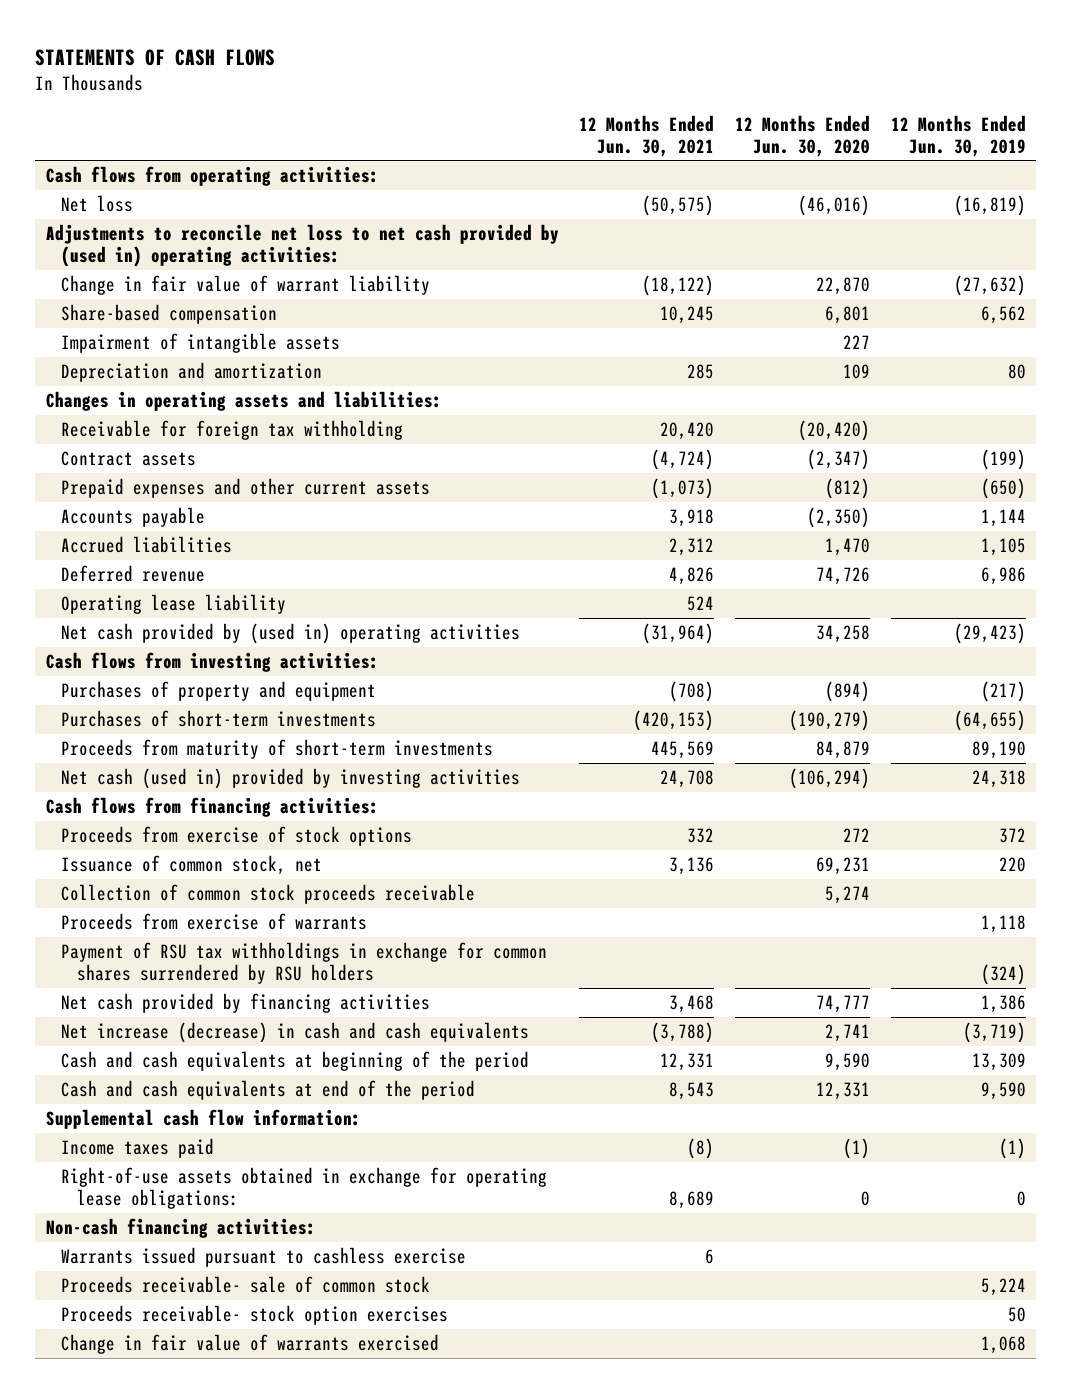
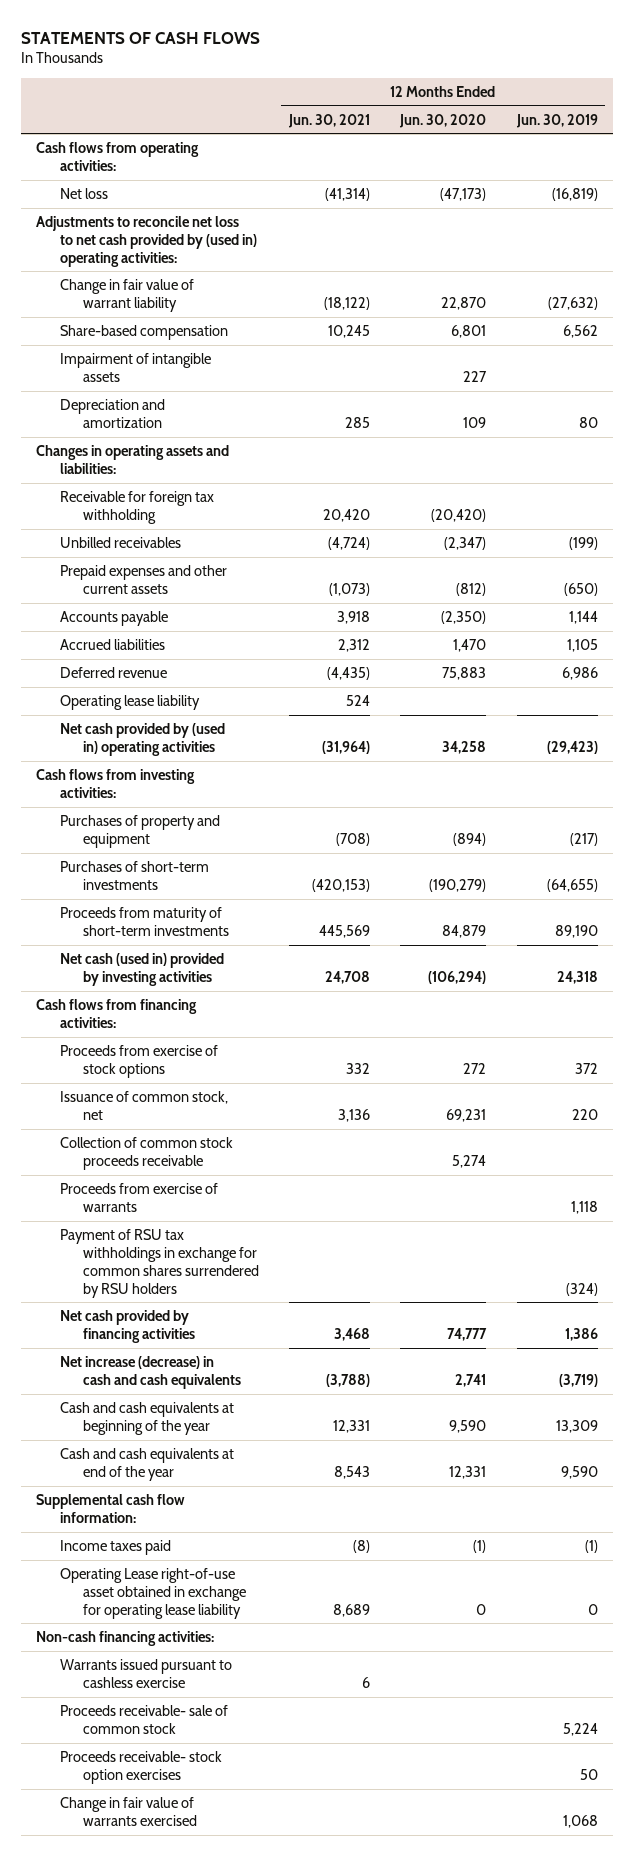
- Net loss | (50,575) | (46,016) | (16,819)
+ Net loss | (41,314) | (47,173) | (16,819)
- Contract assets | (4,724) | (2,347) | (199)
+ Unbilled receivables | (4,724) | (2,347) | (199)
- Deferred revenue | 4,826 | 74,726 | 6,986
+ Deferred revenue | (4,435) | 75,883 | 6,986
- Cash and cash equivalents at beginning of the period | 12,331 | 9,590 | 13,309
- Cash and cash equivalents at end of the period | 8,543 | 12,331 | 9,590
+ Cash and cash equivalents at beginning of the year | 12,331 | 9,590 | 13,309
+ Cash and cash equivalents at end of the year | 8,543 | 12,331 | 9,590
- Right-of-use assets obtained in exchange for operating lease obligations: | 8,689 | 0 | 0
+ Operating Lease right-of-use asset obtained in exchange for operating lease liability | 8,689 | 0 | 0

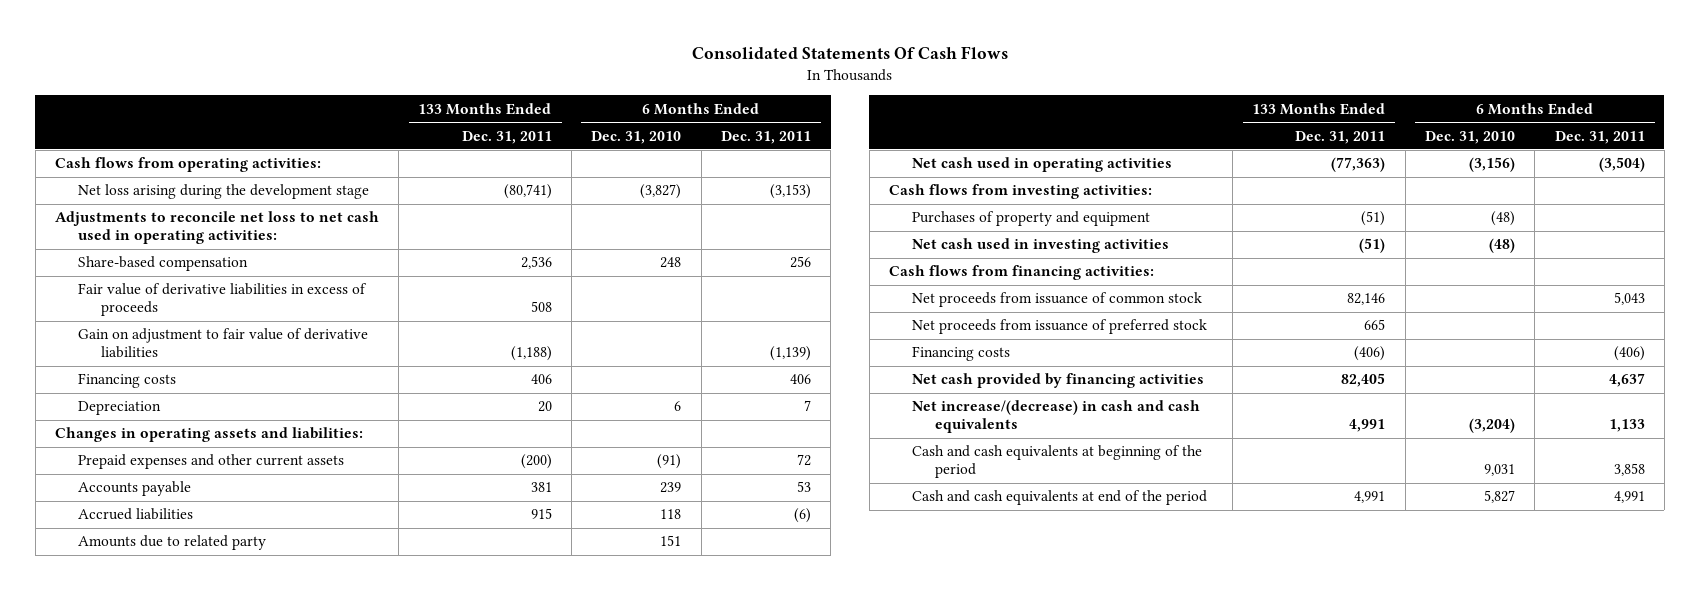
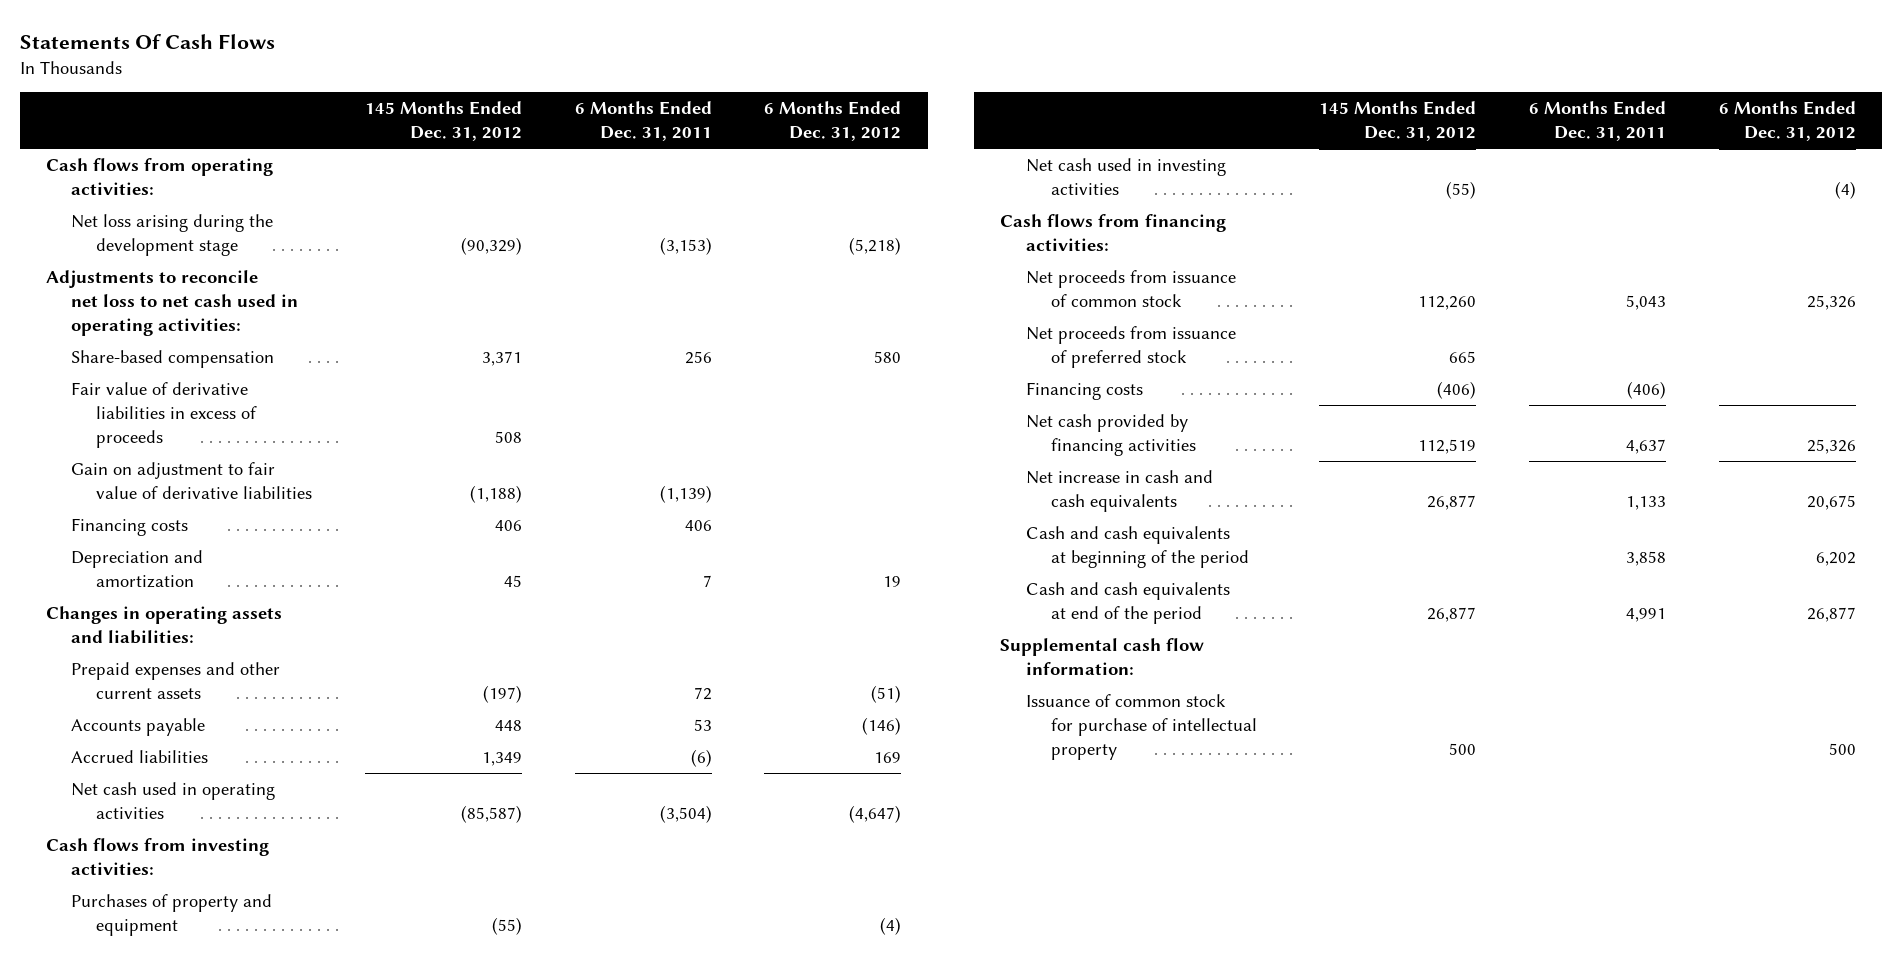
- Consolidated Statements Of Cash Flows
+ Statements Of Cash Flows
- | 133 Months Ended Dec. 31, 2011 | 6 Months Ended Dec. 31, 2010 | 6 Months Ended Dec. 31, 2011
+ | 145 Months Ended Dec. 31, 2012 | 6 Months Ended Dec. 31, 2011 | 6 Months Ended Dec. 31, 2012
- Depreciation | 20 | 6 | 7
+ Depreciation and amortization | 45 | 7 | 19
- Amounts due to related party | | 151 |
- Net increase/(decrease) in cash and cash equivalents | 4,991 | (3,204) | 1,133
+ Net increase in cash and cash equivalents | 26,877 | 1,133 | 20,675
+ Supplemental cash flow information:
+ Issuance of common stock for purchase of intellectual property | 500 | | 500

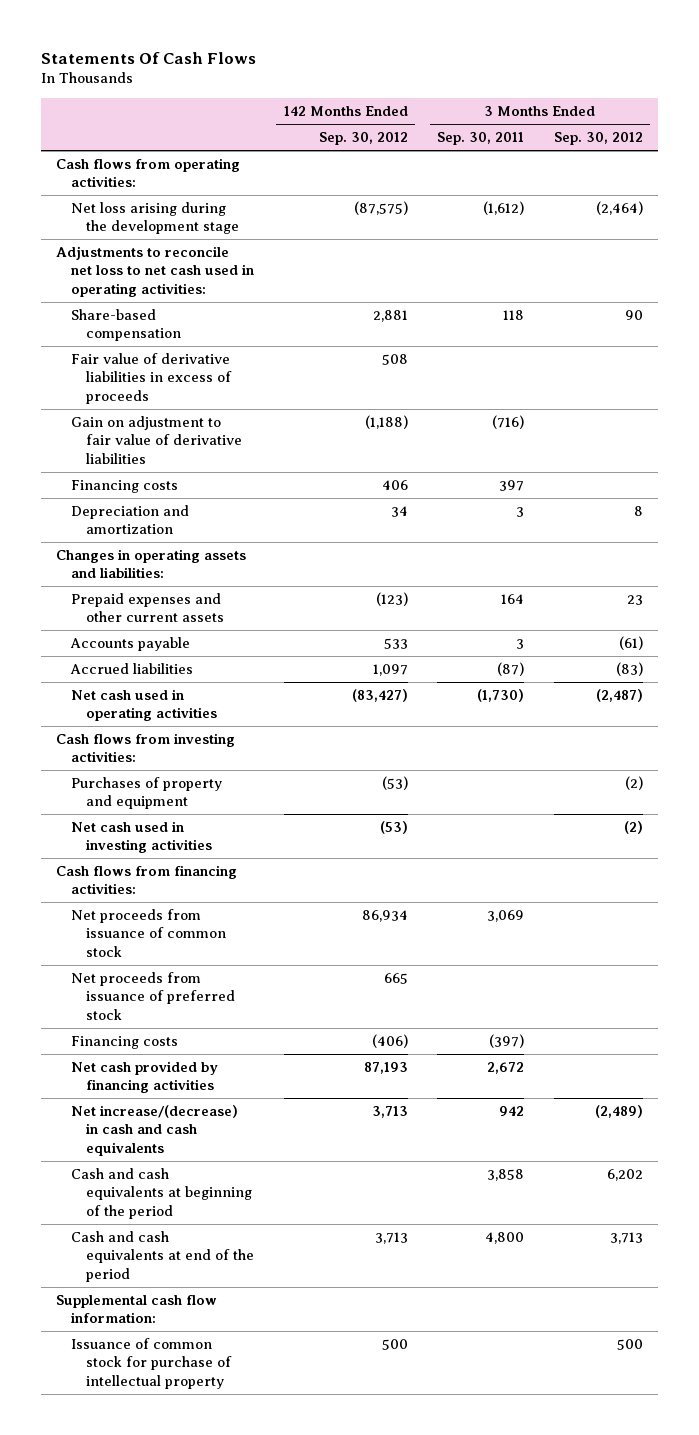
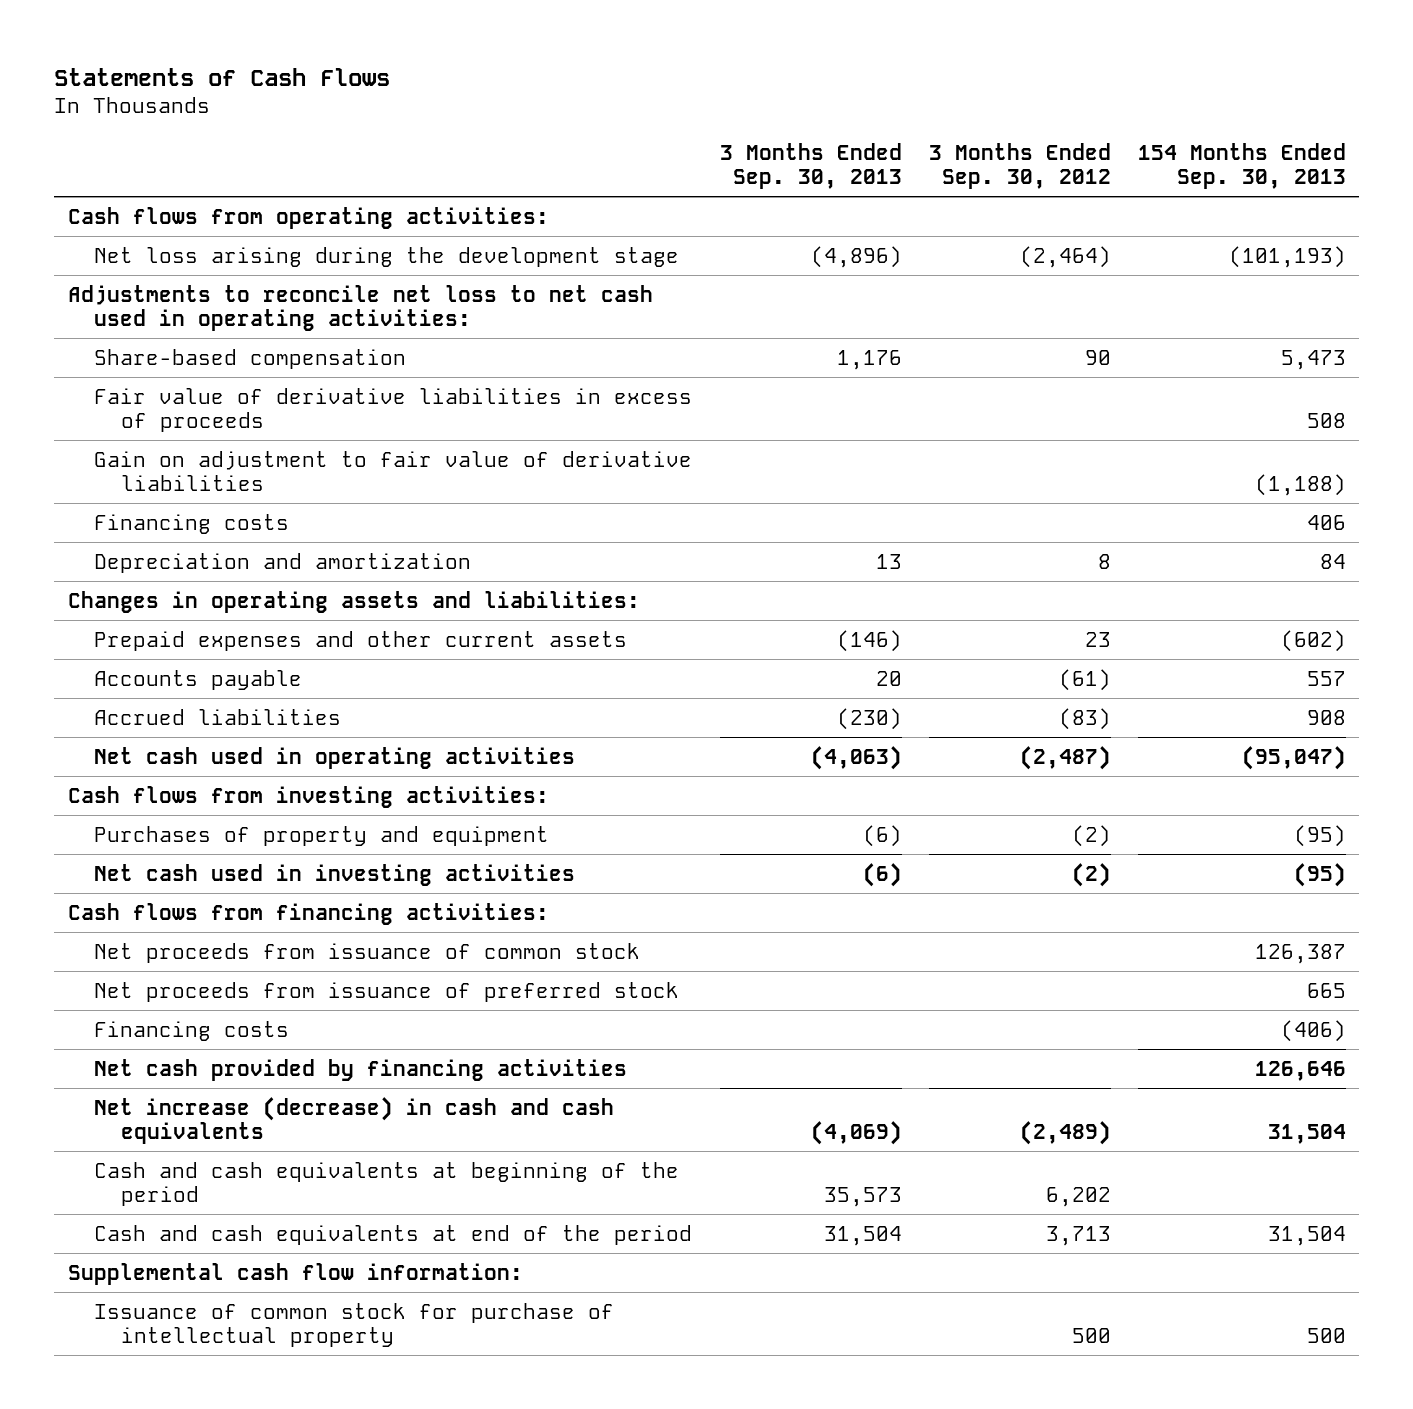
- Statements Of Cash Flows
+ Statements of Cash Flows
- | 142 Months Ended Sep. 30, 2012 | 3 Months Ended Sep. 30, 2011 | 3 Months Ended Sep. 30, 2012
+ | 3 Months Ended Sep. 30, 2013 | 3 Months Ended Sep. 30, 2012 | 154 Months Ended Sep. 30, 2013
- Net increase/(decrease) in cash and cash equivalents | 3,713 | 942 | (2,489)
+ Net increase (decrease) in cash and cash equivalents | (4,069) | (2,489) | 31,504

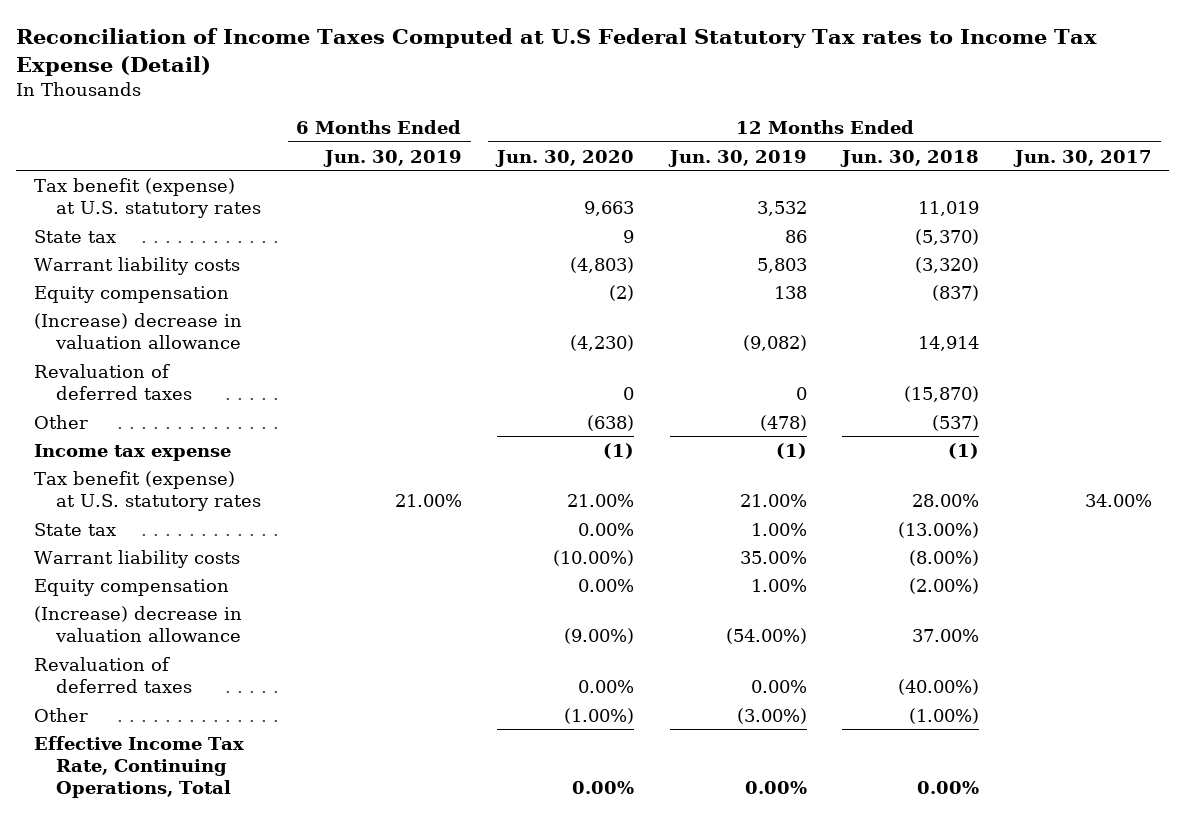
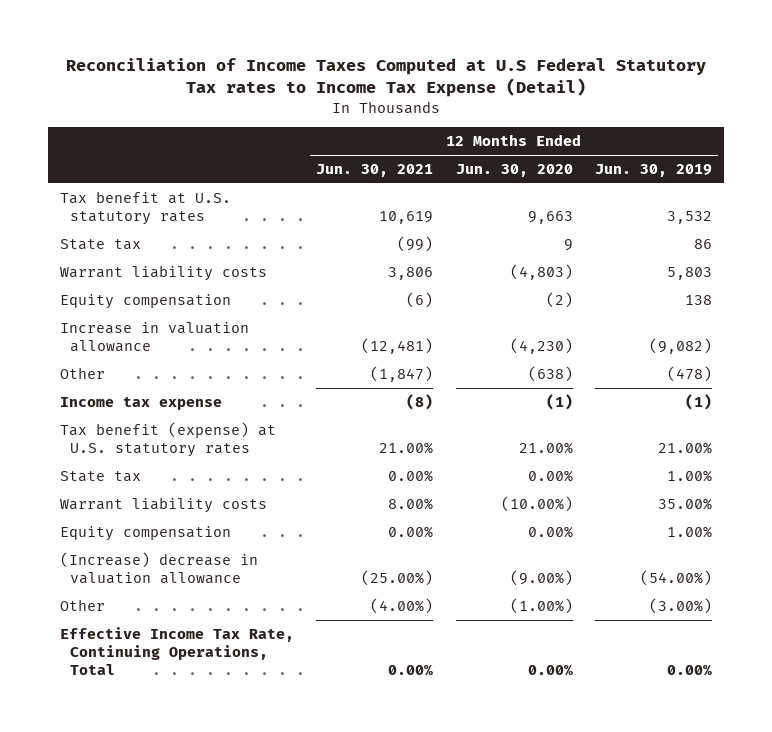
- | 6 Months Ended Jun. 30, 2019 | 12 Months Ended Jun. 30, 2020 | 12 Months Ended Jun. 30, 2019 | 12 Months Ended Jun. 30, 2018 | 12 Months Ended Jun. 30, 2017
+ | 12 Months Ended Jun. 30, 2021 | 12 Months Ended Jun. 30, 2020 | 12 Months Ended Jun. 30, 2019
- Tax benefit (expense) at U.S. statutory rates | | 9,663 | 3,532 | 11,019 |
+ Tax benefit at U.S. statutory rates | 10,619 | 9,663 | 3,532
- (Increase) decrease in valuation allowance | | (4,230) | (9,082) | 14,914 |
- Revaluation of deferred taxes | | 0 | 0 | (15,870) |
+ Increase in valuation allowance | (12,481) | (4,230) | (9,082)
- Revaluation of deferred taxes | | 0.00% | 0.00% | (40.00%) |

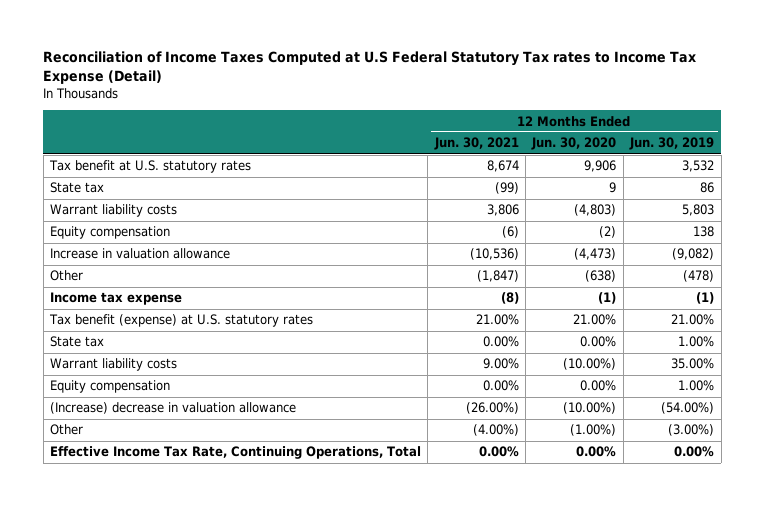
- Tax benefit at U.S. statutory rates | 10,619 | 9,663 | 3,532
+ Tax benefit at U.S. statutory rates | 8,674 | 9,906 | 3,532
- Increase in valuation allowance | (12,481) | (4,230) | (9,082)
+ Increase in valuation allowance | (10,536) | (4,473) | (9,082)
- Warrant liability costs | 8.00% | (10.00%) | 35.00%
+ Warrant liability costs | 9.00% | (10.00%) | 35.00%
- (Increase) decrease in valuation allowance | (25.00%) | (9.00%) | (54.00%)
+ (Increase) decrease in valuation allowance | (26.00%) | (10.00%) | (54.00%)

